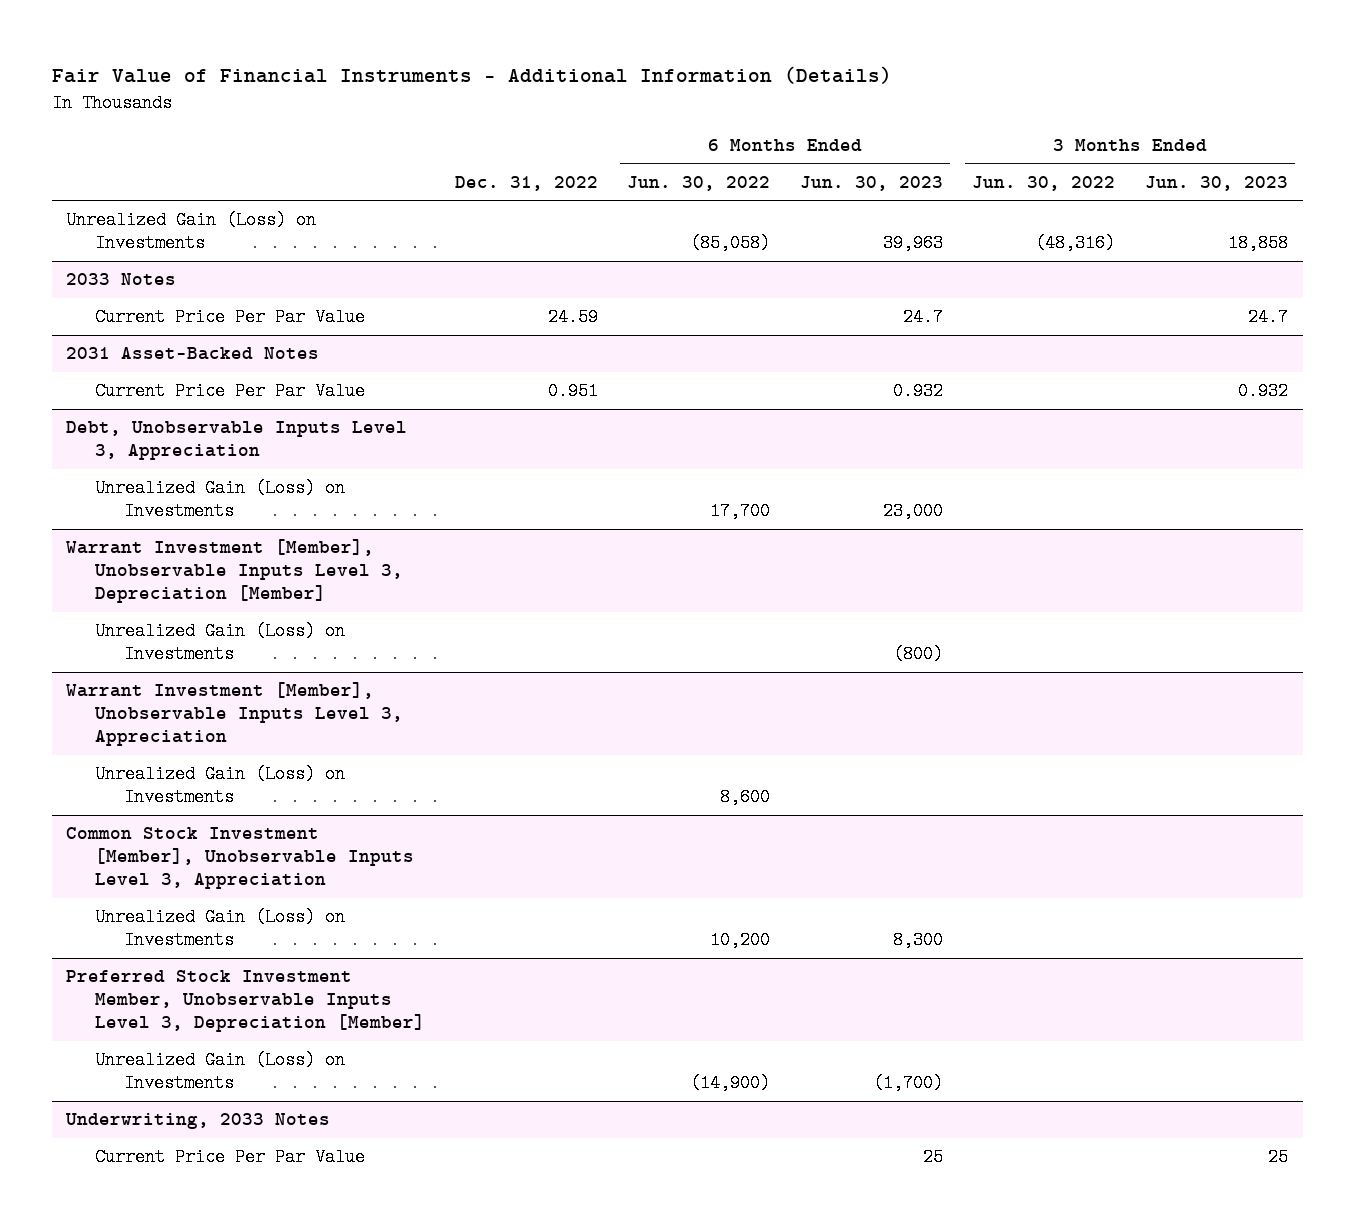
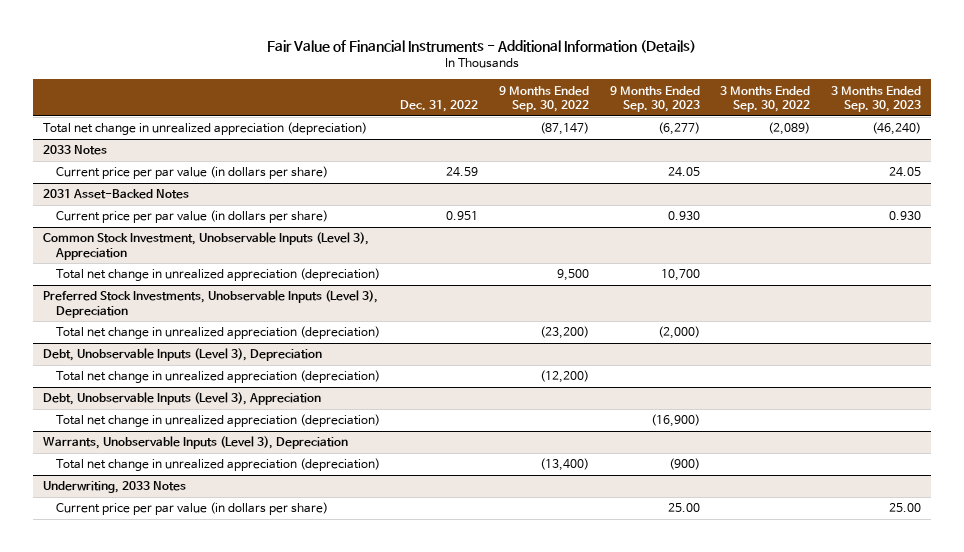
- | Dec. 31, 2022 | 6 Months Ended Jun. 30, 2022 | 6 Months Ended Jun. 30, 2023 | 3 Months Ended Jun. 30, 2022 | 3 Months Ended Jun. 30, 2023
+ | Dec. 31, 2022 | 9 Months Ended Sep. 30, 2022 | 9 Months Ended Sep. 30, 2023 | 3 Months Ended Sep. 30, 2022 | 3 Months Ended Sep. 30, 2023
- Unrealized Gain (Loss) on Investments | | (85,058) | 39,963 | (48,316) | 18,858
+ Total net change in unrealized appreciation (depreciation) | | (87,147) | (6,277) | (2,089) | (46,240)
@ 2033 Notes
- Current Price Per Par Value | 24.59 | | 24.7 | | 24.7
+ Current price per par value (in dollars per share) | 24.59 | | 24.05 | | 24.05
@ 2031 Asset-Backed Notes
- Current Price Per Par Value | 0.951 | | 0.932 | | 0.932
- Debt, Unobservable Inputs Level 3, Appreciation
- Unrealized Gain (Loss) on Investments | | 17,700 | 23,000 | |
- Warrant Investment [Member], Unobservable Inputs Level 3, Depreciation [Member]
- Unrealized Gain (Loss) on Investments | | | (800) | |
- Warrant Investment [Member], Unobservable Inputs Level 3, Appreciation
- Unrealized Gain (Loss) on Investments | | 8,600 | | |
- Common Stock Investment [Member], Unobservable Inputs Level 3, Appreciation
- Unrealized Gain (Loss) on Investments | | 10,200 | 8,300 | |
- Preferred Stock Investment Member, Unobservable Inputs Level 3, Depreciation [Member]
- Unrealized Gain (Loss) on Investments | | (14,900) | (1,700) | |
@ 2031 Asset-Backed Notes
+ Current price per par value (in dollars per share) | 0.951 | | 0.930 | | 0.930
+ Common Stock Investment, Unobservable Inputs (Level 3), Appreciation
+ Total net change in unrealized appreciation (depreciation) | | 9,500 | 10,700 | |
+ Preferred Stock Investments, Unobservable Inputs (Level 3), Depreciation
+ Total net change in unrealized appreciation (depreciation) | | (23,200) | (2,000) | |
+ Debt, Unobservable Inputs (Level 3), Depreciation
+ Total net change in unrealized appreciation (depreciation) | | (12,200) | | |
+ Debt, Unobservable Inputs (Level 3), Appreciation
+ Total net change in unrealized appreciation (depreciation) | | | (16,900) | |
+ Warrants, Unobservable Inputs (Level 3), Depreciation
+ Total net change in unrealized appreciation (depreciation) | | (13,400) | (900) | |
@ Underwriting, 2033 Notes
- Current Price Per Par Value | | | 25 | | 25
+ Current price per par value (in dollars per share) | | | 25.00 | | 25.00

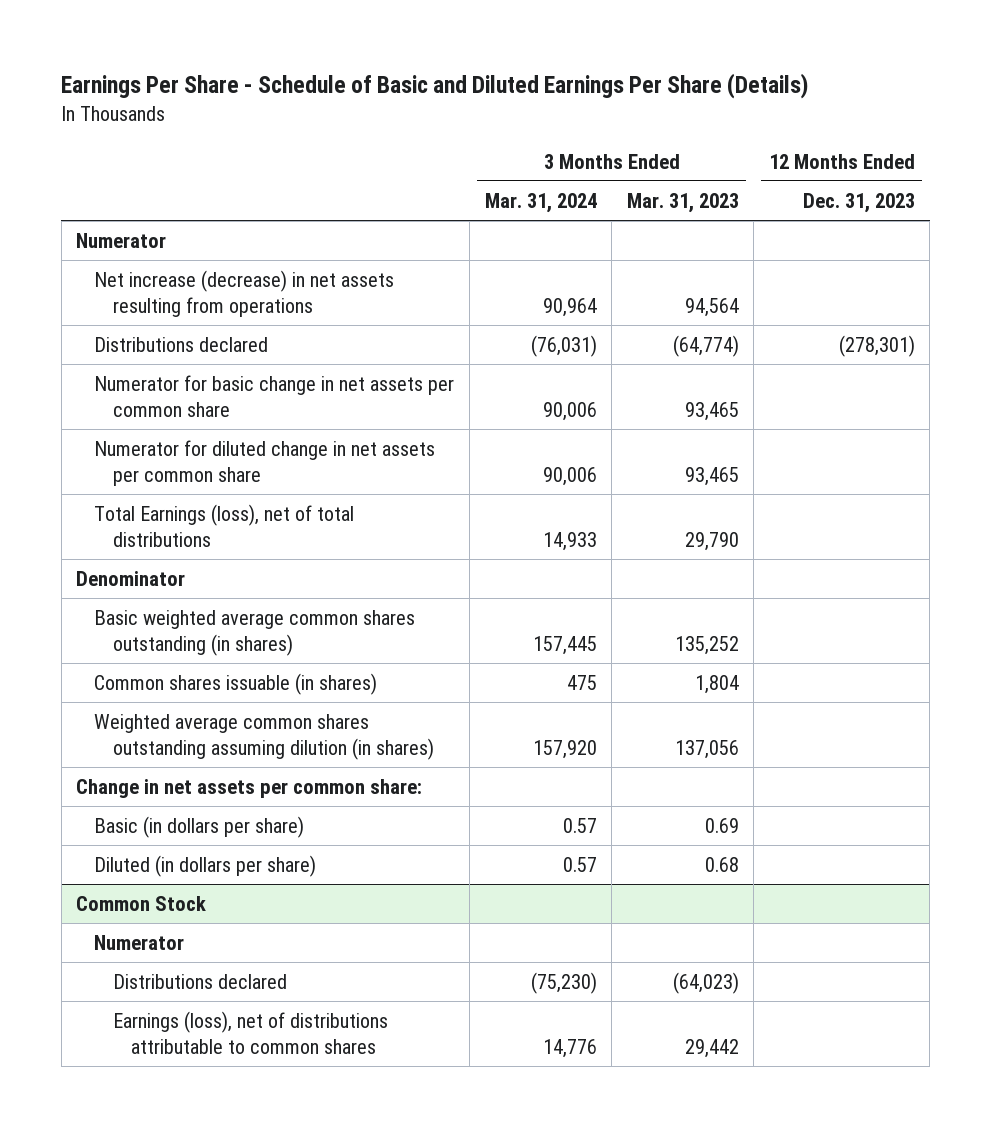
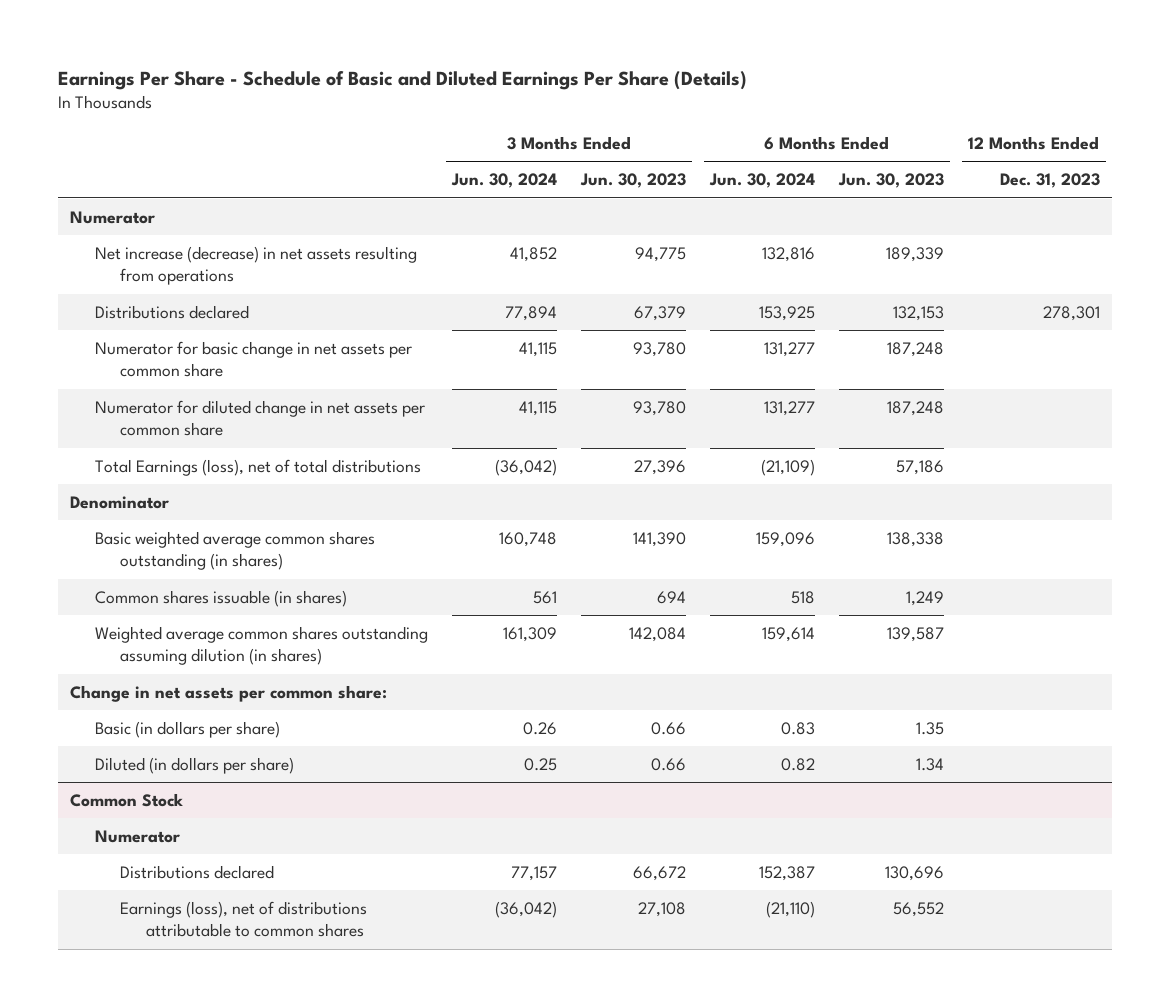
- | 3 Months Ended Mar. 31, 2024 | 3 Months Ended Mar. 31, 2023 | 12 Months Ended Dec. 31, 2023
+ | 3 Months Ended Jun. 30, 2024 | 3 Months Ended Jun. 30, 2023 | 6 Months Ended Jun. 30, 2024 | 6 Months Ended Jun. 30, 2023 | 12 Months Ended Dec. 31, 2023
- Distributions declared | (76,031) | (64,774) | (278,301)
+ Distributions declared | 77,894 | 67,379 | 153,925 | 132,153 | 278,301

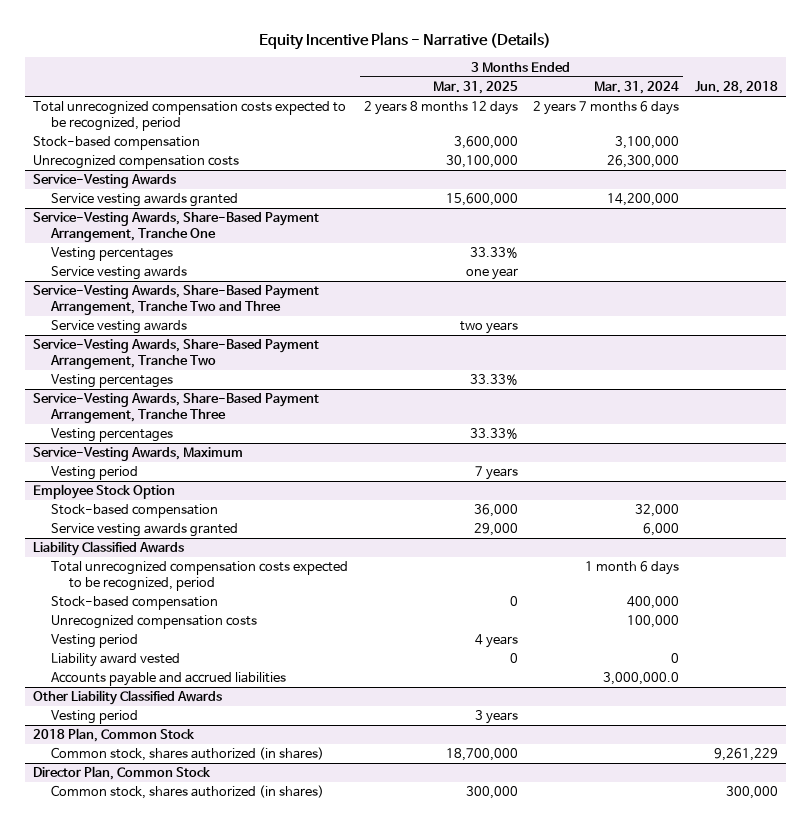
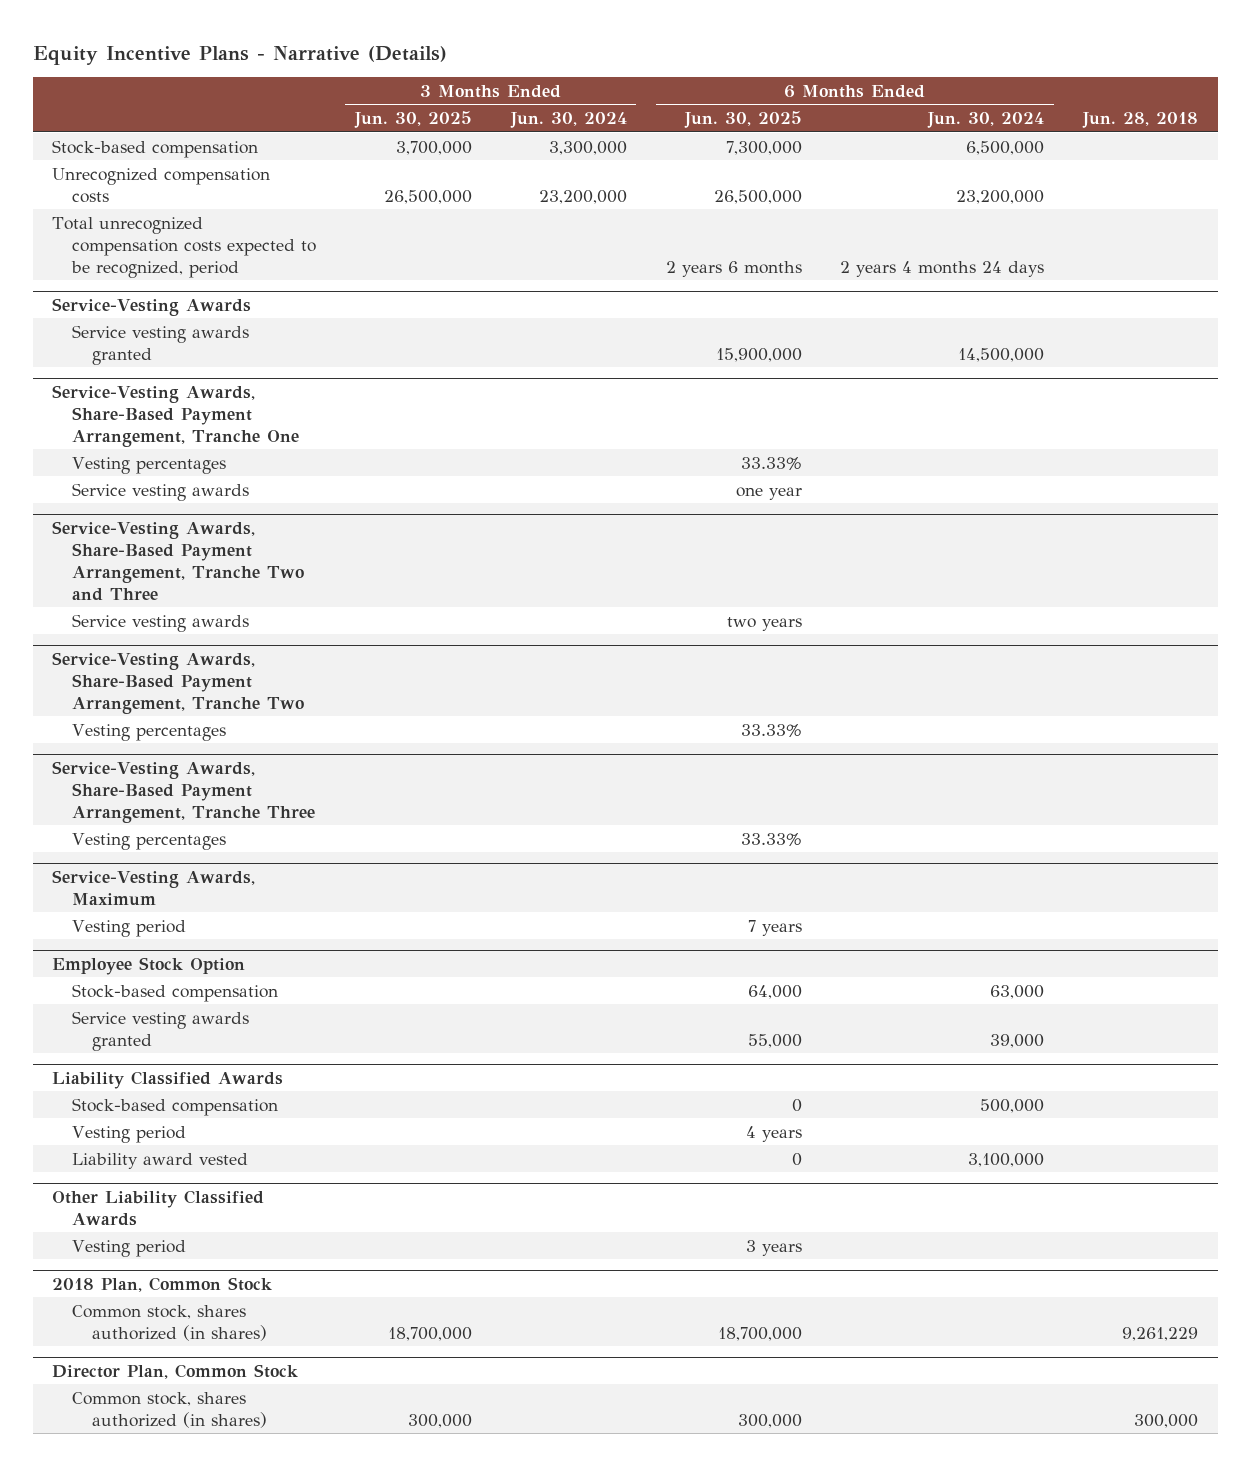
- | 3 Months Ended Mar. 31, 2025 | 3 Months Ended Mar. 31, 2024 | Jun. 28, 2018
+ | 3 Months Ended Jun. 30, 2025 | 3 Months Ended Jun. 30, 2024 | 6 Months Ended Jun. 30, 2025 | 6 Months Ended Jun. 30, 2024 | Jun. 28, 2018
moved down: Total unrecognized compensation costs expected to be recognized, period | | | 2 years 6 months | 2 years 4 months 24 days |
@ Liability Classified Awards
- Total unrecognized compensation costs expected to be recognized, period | | 1 month 6 days |
- Unrecognized compensation costs | | 100,000 |
- Accounts payable and accrued liabilities | | 3,000,000.0 |

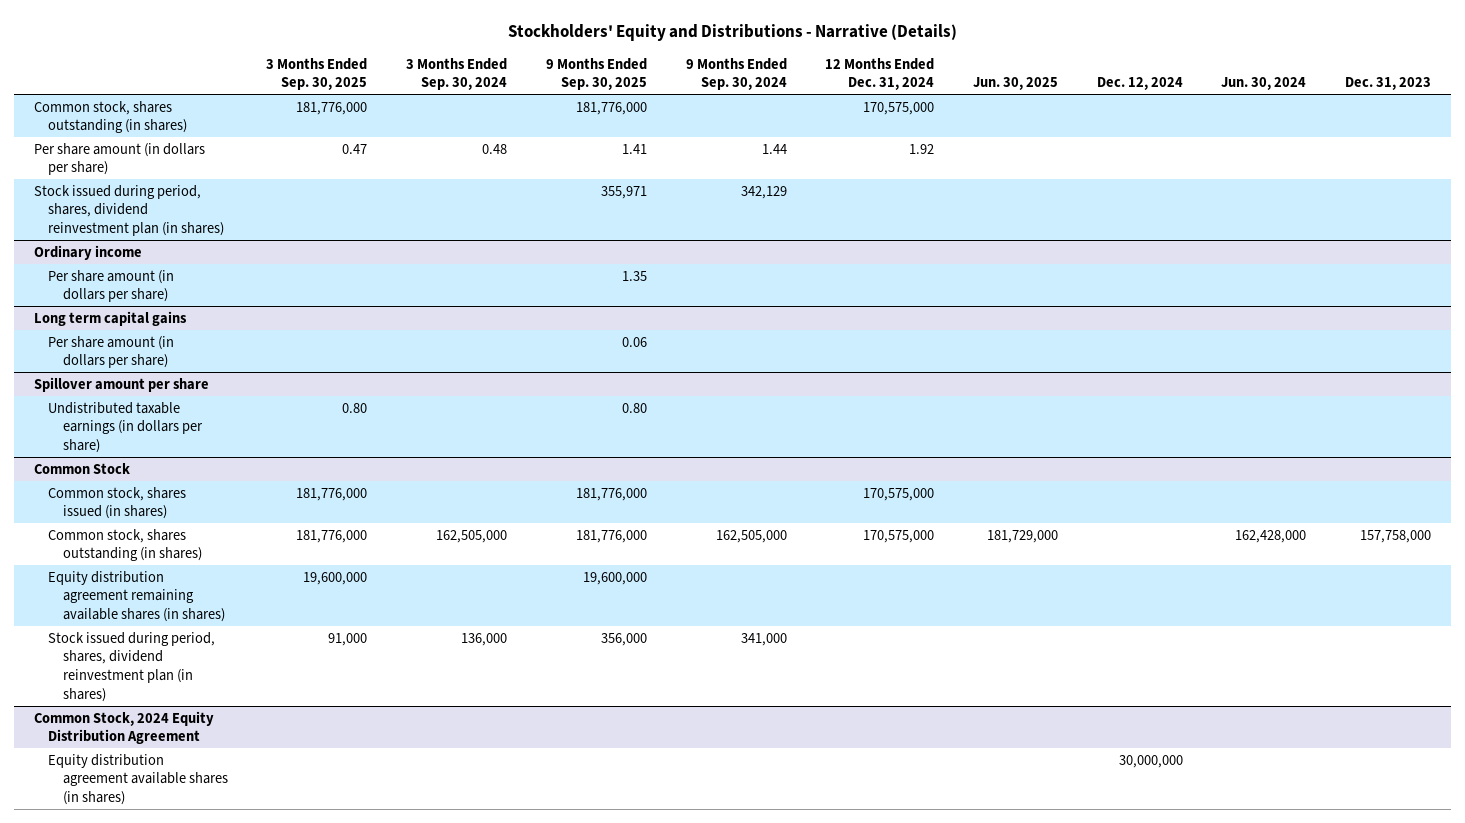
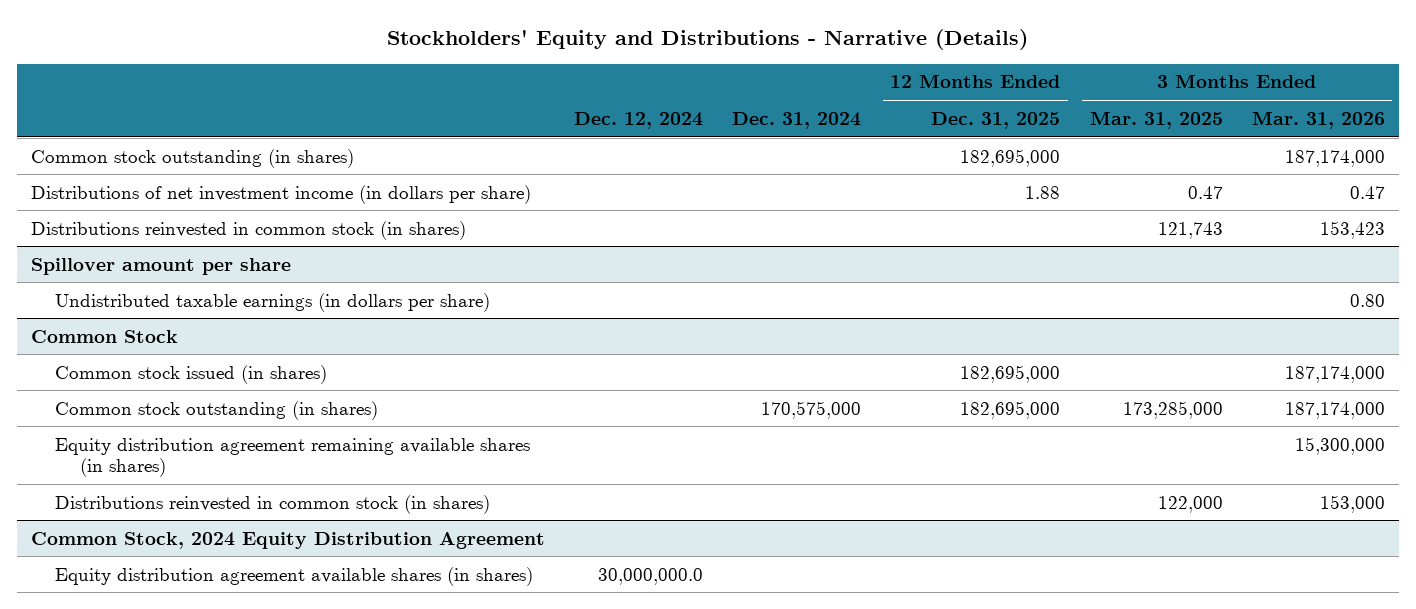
- | 3 Months Ended Sep. 30, 2025 | 3 Months Ended Sep. 30, 2024 | 9 Months Ended Sep. 30, 2025 | 9 Months Ended Sep. 30, 2024 | 12 Months Ended Dec. 31, 2024 | Jun. 30, 2025 | Dec. 12, 2024 | Jun. 30, 2024 | Dec. 31, 2023
+ | Dec. 12, 2024 | Dec. 31, 2024 | 12 Months Ended Dec. 31, 2025 | 3 Months Ended Mar. 31, 2025 | 3 Months Ended Mar. 31, 2026
- Common stock, shares outstanding (in shares) | 181,776,000 | | 181,776,000 | | 170,575,000 | | | |
- Per share amount (in dollars per share) | 0.47 | 0.48 | 1.41 | 1.44 | 1.92 | | | |
- Stock issued during period, shares, dividend reinvestment plan (in shares) | | | 355,971 | 342,129 | | | | |
- Ordinary income
- Per share amount (in dollars per share) | | | 1.35 | | | | | |
- Long term capital gains
- Per share amount (in dollars per share) | | | 0.06 | | | | | |
+ Common stock outstanding (in shares) | | | 182,695,000 | | 187,174,000
+ Distributions of net investment income (in dollars per share) | | | 1.88 | 0.47 | 0.47
+ Distributions reinvested in common stock (in shares) | | | | 121,743 | 153,423
@ Common Stock
- Common stock, shares issued (in shares) | 181,776,000 | | 181,776,000 | | 170,575,000 | | | |
- Common stock, shares outstanding (in shares) | 181,776,000 | 162,505,000 | 181,776,000 | 162,505,000 | 170,575,000 | 181,729,000 | | 162,428,000 | 157,758,000
+ Common stock issued (in shares) | | | 182,695,000 | | 187,174,000
+ Common stock outstanding (in shares) | | 170,575,000 | 182,695,000 | 173,285,000 | 187,174,000
- Stock issued during period, shares, dividend reinvestment plan (in shares) | 91,000 | 136,000 | 356,000 | 341,000 | | | | |
+ Distributions reinvested in common stock (in shares) | | | | 122,000 | 153,000
@ Common Stock, 2024 Equity Distribution Agreement
- Equity distribution agreement available shares (in shares) | | | | | | | 30,000,000 | |
+ Equity distribution agreement available shares (in shares) | 30,000,000.0 | | | |

